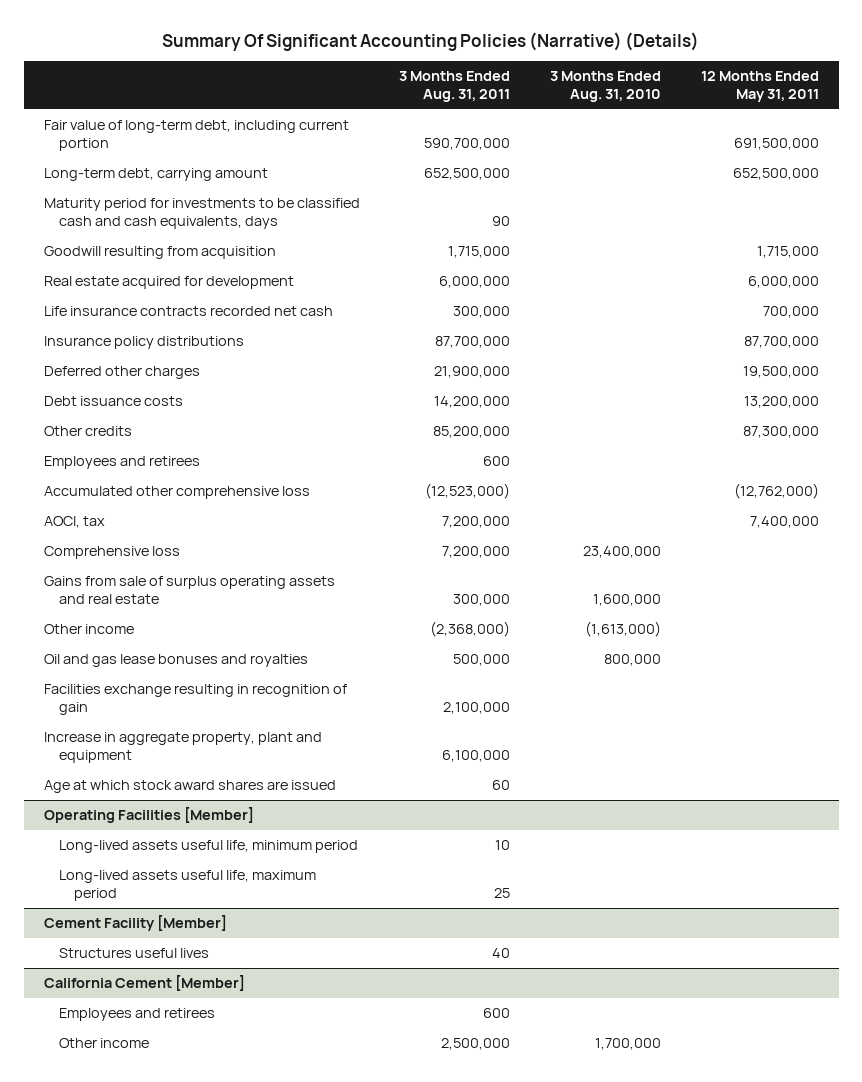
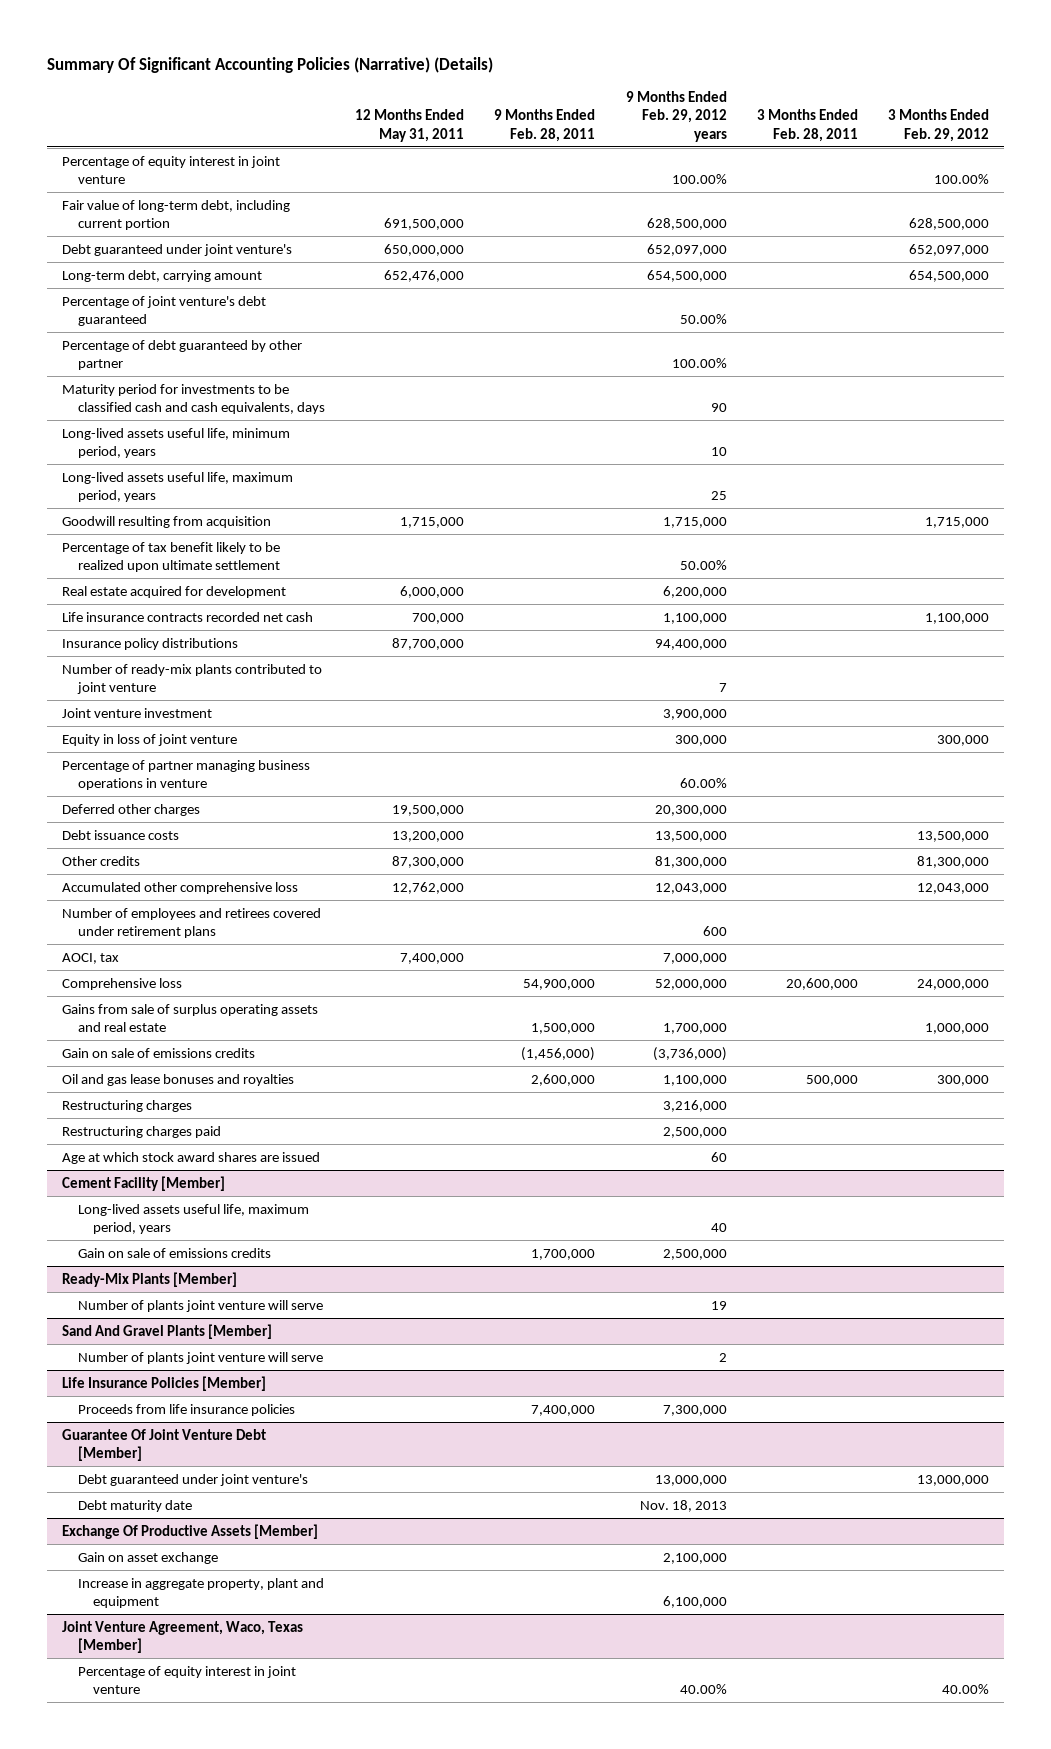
- | 3 Months Ended Aug. 31, 2011 | 3 Months Ended Aug. 31, 2010 | 12 Months Ended May 31, 2011
+ | 12 Months Ended May 31, 2011 | 9 Months Ended Feb. 28, 2011 | 9 Months Ended Feb. 29, 2012 years | 3 Months Ended Feb. 28, 2011 | 3 Months Ended Feb. 29, 2012
+ Percentage of equity interest in joint venture | | | 100.00% | | 100.00%
- Long-term debt, carrying amount | 652,500,000 | | 652,500,000
+ Debt guaranteed under joint venture's | 650,000,000 | | 652,097,000 | | 652,097,000
+ Long-term debt, carrying amount | 652,476,000 | | 654,500,000 | | 654,500,000
+ Percentage of joint venture's debt guaranteed | | | 50.00% | |
+ Percentage of debt guaranteed by other partner | | | 100.00% | |
+ Long-lived assets useful life, minimum period, years | | | 10 | |
+ Long-lived assets useful life, maximum period, years | | | 25 | |
+ Percentage of tax benefit likely to be realized upon ultimate settlement | | | 50.00% | |
+ Number of ready-mix plants contributed to joint venture | | | 7 | |
+ Joint venture investment | | | 3,900,000 | |
+ Equity in loss of joint venture | | | 300,000 | | 300,000
+ Percentage of partner managing business operations in venture | | | 60.00% | |
- Employees and retirees | 600 | |
- Accumulated other comprehensive loss | (12,523,000) | | (12,762,000)
+ Accumulated other comprehensive loss | 12,762,000 | | 12,043,000 | | 12,043,000
+ Number of employees and retirees covered under retirement plans | | | 600 | |
- Other income | (2,368,000) | (1,613,000) |
+ Gain on sale of emissions credits | | (1,456,000) | (3,736,000) | |
- Facilities exchange resulting in recognition of gain | 2,100,000 | |
- Increase in aggregate property, plant and equipment | 6,100,000 | |
+ Restructuring charges | | | 3,216,000 | |
+ Restructuring charges paid | | | 2,500,000 | |
- Operating Facilities [Member]
- Long-lived assets useful life, minimum period | 10 | |
- Long-lived assets useful life, maximum period | 25 | |
@ Cement Facility [Member]
- Structures useful lives | 40 | |
- California Cement [Member]
- Employees and retirees | 600 | |
- Other income | 2,500,000 | 1,700,000 |
@ Cement Facility [Member]
+ Long-lived assets useful life, maximum period, years | | | 40 | |
+ Gain on sale of emissions credits | | 1,700,000 | 2,500,000 | |
+ Ready-Mix Plants [Member]
+ Number of plants joint venture will serve | | | 19 | |
+ Sand And Gravel Plants [Member]
+ Number of plants joint venture will serve | | | 2 | |
+ Life Insurance Policies [Member]
+ Proceeds from life insurance policies | | 7,400,000 | 7,300,000 | |
+ Guarantee Of Joint Venture Debt [Member]
+ Debt guaranteed under joint venture's | | | 13,000,000 | | 13,000,000
+ Debt maturity date | | | Nov. 18, 2013 | |
+ Exchange Of Productive Assets [Member]
+ Gain on asset exchange | | | 2,100,000 | |
+ Increase in aggregate property, plant and equipment | | | 6,100,000 | |
+ Joint Venture Agreement, Waco, Texas [Member]
+ Percentage of equity interest in joint venture | | | 40.00% | | 40.00%

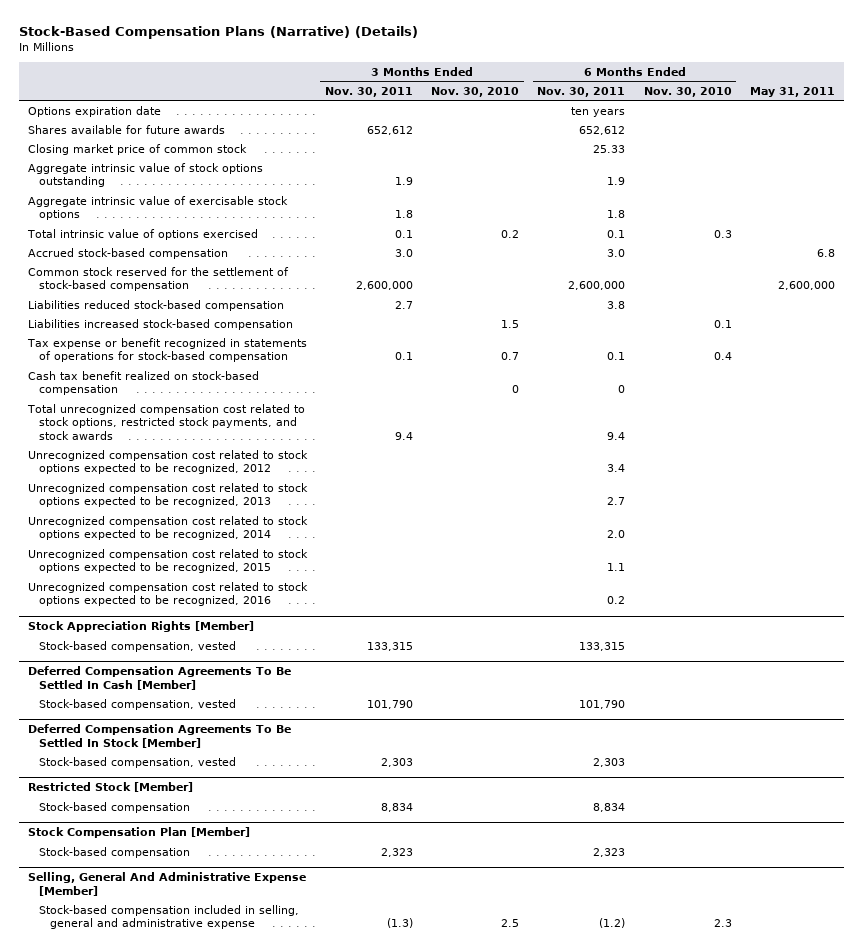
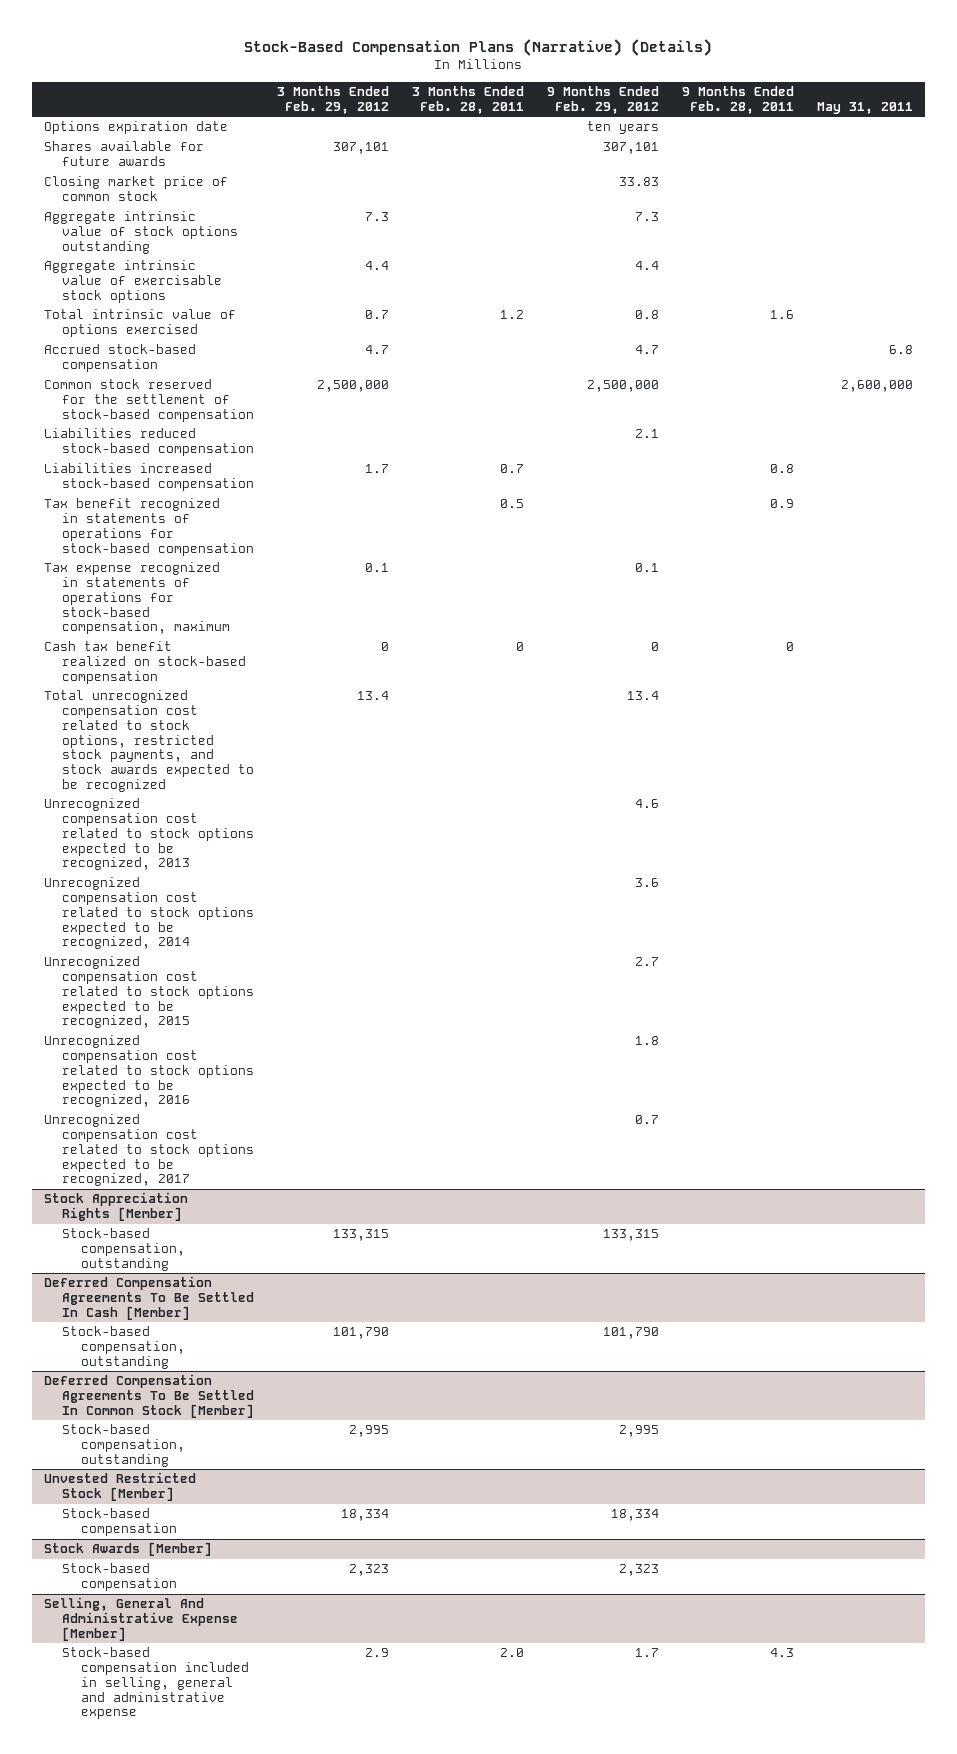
- | 3 Months Ended Nov. 30, 2011 | 3 Months Ended Nov. 30, 2010 | 6 Months Ended Nov. 30, 2011 | 6 Months Ended Nov. 30, 2010 | May 31, 2011
+ | 3 Months Ended Feb. 29, 2012 | 3 Months Ended Feb. 28, 2011 | 9 Months Ended Feb. 29, 2012 | 9 Months Ended Feb. 28, 2011 | May 31, 2011
- Tax expense or benefit recognized in statements of operations for stock-based compensation | 0.1 | 0.7 | 0.1 | 0.4 |
+ Tax benefit recognized in statements of operations for stock-based compensation | | 0.5 | | 0.9 |
+ Tax expense recognized in statements of operations for stock-based compensation, maximum | 0.1 | | 0.1 | |
- Total unrecognized compensation cost related to stock options, restricted stock payments, and stock awards | 9.4 | | 9.4 | |
- Unrecognized compensation cost related to stock options expected to be recognized, 2012 | | | 3.4 | |
+ Total unrecognized compensation cost related to stock options, restricted stock payments, and stock awards expected to be recognized | 13.4 | | 13.4 | |
+ Unrecognized compensation cost related to stock options expected to be recognized, 2017 | | | 0.7 | |
@ Stock Appreciation Rights [Member]
- Stock-based compensation, vested | 133,315 | | 133,315 | |
+ Stock-based compensation, outstanding | 133,315 | | 133,315 | |
@ Deferred Compensation Agreements To Be Settled In Cash [Member]
- Stock-based compensation, vested | 101,790 | | 101,790 | |
- Deferred Compensation Agreements To Be Settled In Stock [Member]
- Stock-based compensation, vested | 2,303 | | 2,303 | |
- Restricted Stock [Member]
@ Deferred Compensation Agreements To Be Settled In Cash [Member]
+ Stock-based compensation, outstanding | 101,790 | | 101,790 | |
+ Deferred Compensation Agreements To Be Settled In Common Stock [Member]
+ Stock-based compensation, outstanding | 2,995 | | 2,995 | |
+ Unvested Restricted Stock [Member]
- Stock Compensation Plan [Member]
- Stock-based compensation | 2,323 | | 2,323 | |
+ Stock Awards [Member]
+ Stock-based compensation | 2,323 | | 2,323 | |

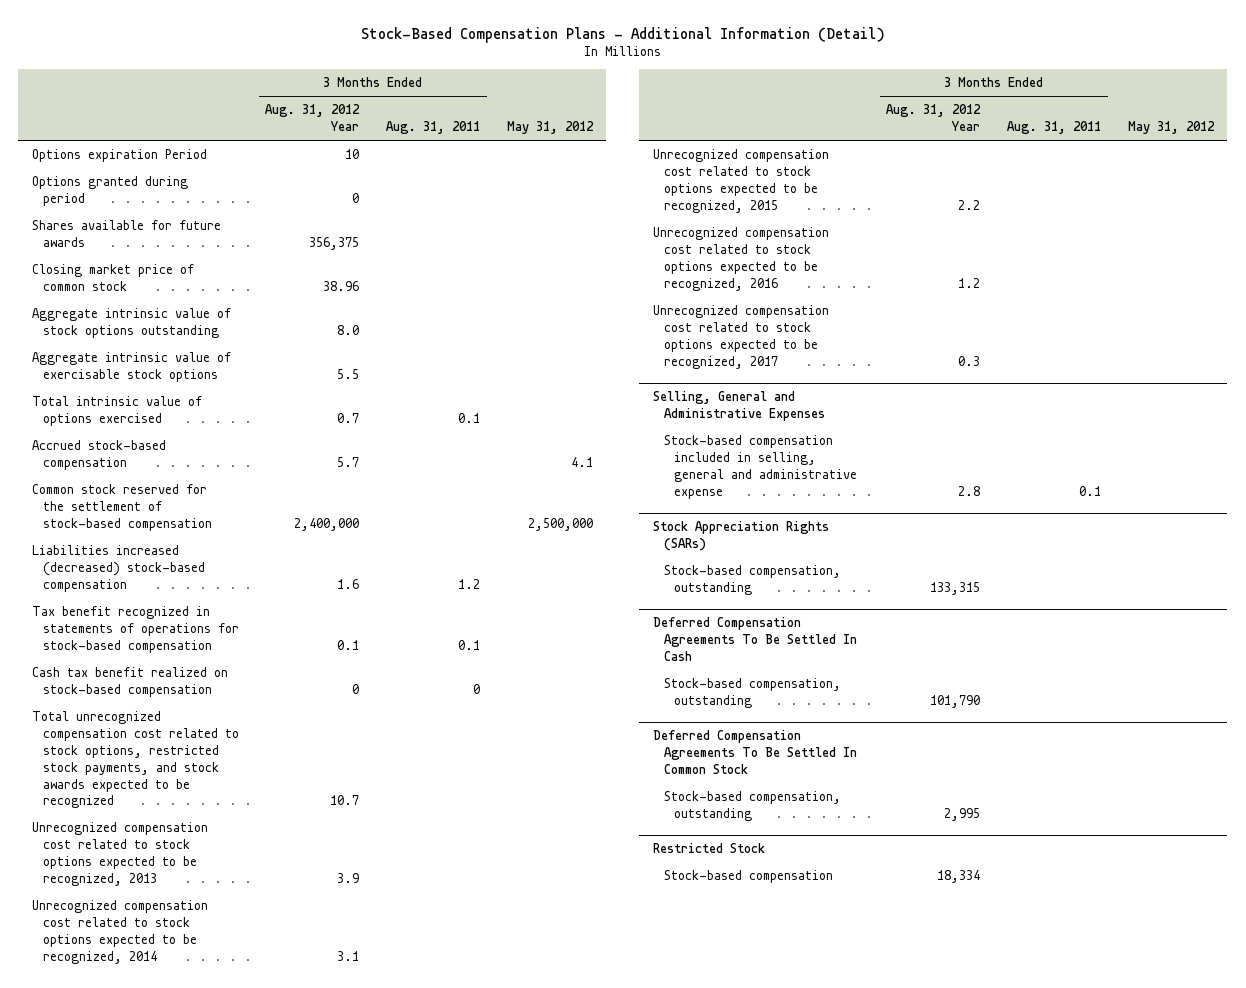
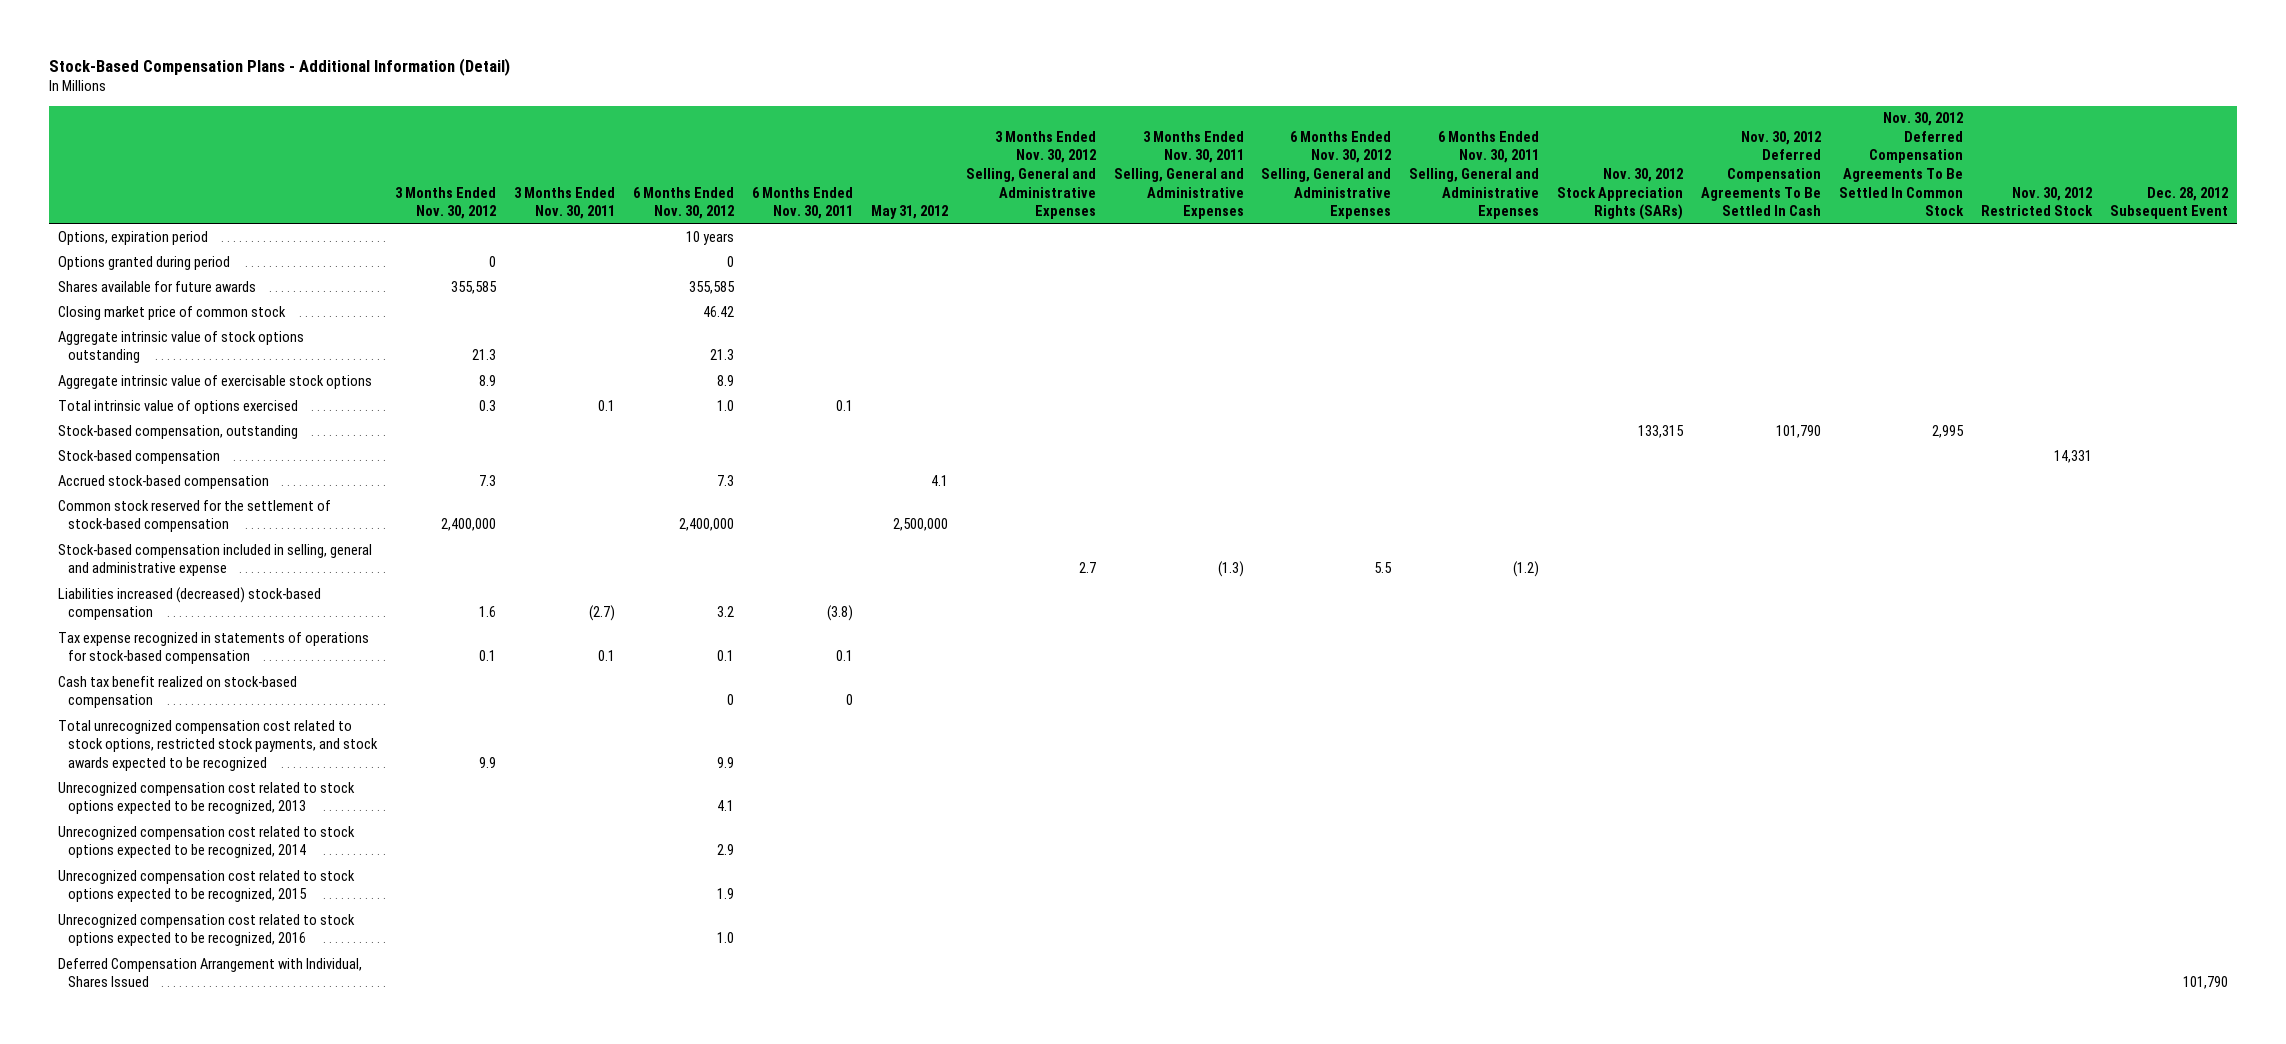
- | 3 Months Ended Aug. 31, 2012 Year | 3 Months Ended Aug. 31, 2011 | May 31, 2012
+ | 3 Months Ended Nov. 30, 2012 | 3 Months Ended Nov. 30, 2011 | 6 Months Ended Nov. 30, 2012 | 6 Months Ended Nov. 30, 2011 | May 31, 2012 | 3 Months Ended Nov. 30, 2012 Selling, General and Administrative Expenses | 3 Months Ended Nov. 30, 2011 Selling, General and Administrative Expenses | 6 Months Ended Nov. 30, 2012 Selling, General and Administrative Expenses | 6 Months Ended Nov. 30, 2011 Selling, General and Administrative Expenses | Nov. 30, 2012 Stock Appreciation Rights (SARs) | Nov. 30, 2012 Deferred Compensation Agreements To Be Settled In Cash | Nov. 30, 2012 Deferred Compensation Agreements To Be Settled In Common Stock | Nov. 30, 2012 Restricted Stock | Dec. 28, 2012 Subsequent Event
- Options expiration Period | 10 | |
+ Options, expiration period | | | 10 years | | | | | | | | | | |
+ Stock-based compensation, outstanding | | | | | | | | | | 133,315 | 101,790 | 2,995 | |
+ Stock-based compensation | | | | | | | | | | | | | 14,331 |
+ Stock-based compensation included in selling, general and administrative expense | | | | | | 2.7 | (1.3) | 5.5 | (1.2) | | | | |
- Tax benefit recognized in statements of operations for stock-based compensation | 0.1 | 0.1 |
+ Tax expense recognized in statements of operations for stock-based compensation | 0.1 | 0.1 | 0.1 | 0.1 | | | | | | | | | |
- Unrecognized compensation cost related to stock options expected to be recognized, 2017 | 0.3 | |
- Selling, General and Administrative Expenses
- Stock-based compensation included in selling, general and administrative expense | 2.8 | 0.1 |
- Stock Appreciation Rights (SARs)
- Stock-based compensation, outstanding | 133,315 | |
- Deferred Compensation Agreements To Be Settled In Cash
- Stock-based compensation, outstanding | 101,790 | |
- Deferred Compensation Agreements To Be Settled In Common Stock
- Stock-based compensation, outstanding | 2,995 | |
- Restricted Stock
- Stock-based compensation | 18,334 | |
+ Deferred Compensation Arrangement with Individual, Shares Issued | | | | | | | | | | | | | | 101,790

